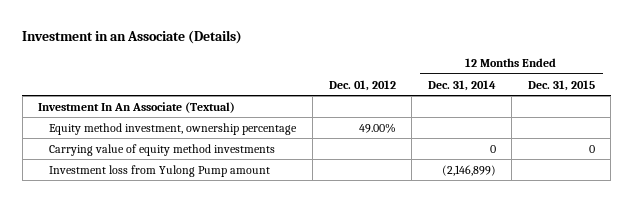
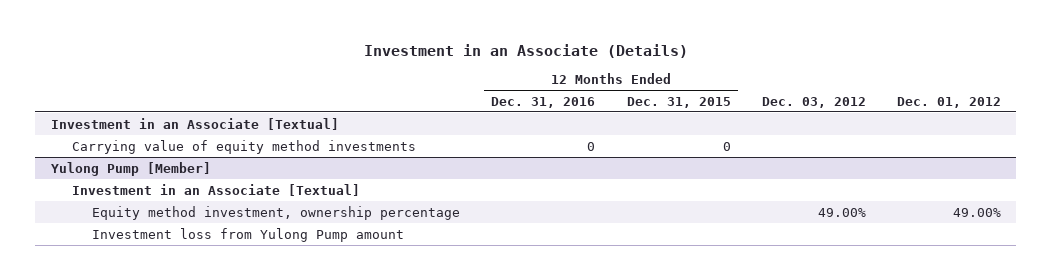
- | Dec. 01, 2012 | 12 Months Ended Dec. 31, 2014 | 12 Months Ended Dec. 31, 2015
+ | 12 Months Ended Dec. 31, 2016 | 12 Months Ended Dec. 31, 2015 | Dec. 03, 2012 | Dec. 01, 2012
- Investment In An Associate (Textual)
- Equity method investment, ownership percentage | 49.00% | |
+ Investment in an Associate [Textual]
- Investment loss from Yulong Pump amount | | (2,146,899) |
+ Yulong Pump [Member]
+ Investment in an Associate [Textual]
+ Equity method investment, ownership percentage | | | 49.00% | 49.00%
+ Investment loss from Yulong Pump amount

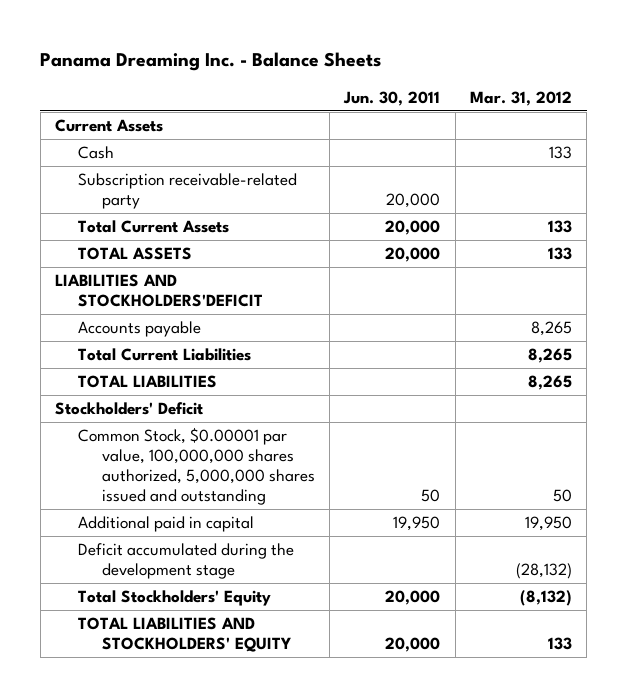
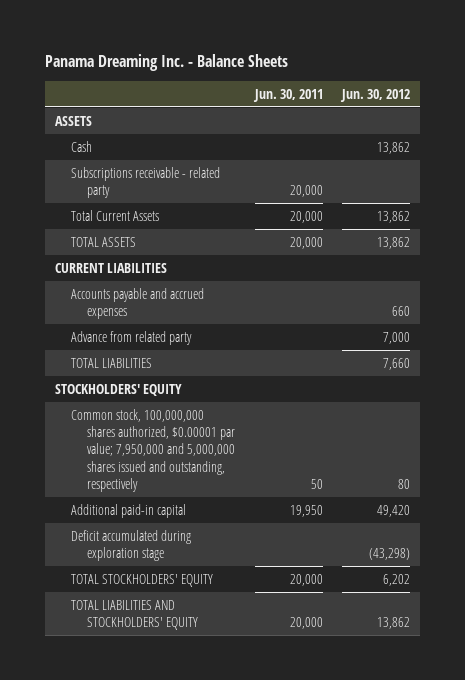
- | Jun. 30, 2011 | Mar. 31, 2012
+ | Jun. 30, 2011 | Jun. 30, 2012
- Current Assets
+ ASSETS
- Subscription receivable-related party | 20,000 |
+ Subscriptions receivable - related party | 20,000 |
- LIABILITIES AND STOCKHOLDERS'DEFICIT
- Accounts payable | | 8,265
- Total Current Liabilities | | 8,265
+ CURRENT LIABILITIES
+ Accounts payable and accrued expenses | | 660
+ Advance from related party | | 7,000
- Stockholders' Deficit
- Common Stock, $0.00001 par value, 100,000,000 shares authorized, 5,000,000 shares issued and outstanding | 50 | 50
- Additional paid in capital | 19,950 | 19,950
- Deficit accumulated during the development stage | | (28,132)
- Total Stockholders' Equity | 20,000 | (8,132)
+ STOCKHOLDERS' EQUITY
+ Common stock, 100,000,000 shares authorized, $0.00001 par value; 7,950,000 and 5,000,000 shares issued and outstanding, respectively | 50 | 80
+ Additional paid-in capital | 19,950 | 49,420
+ Deficit accumulated during exploration stage | | (43,298)
+ TOTAL STOCKHOLDERS' EQUITY | 20,000 | 6,202

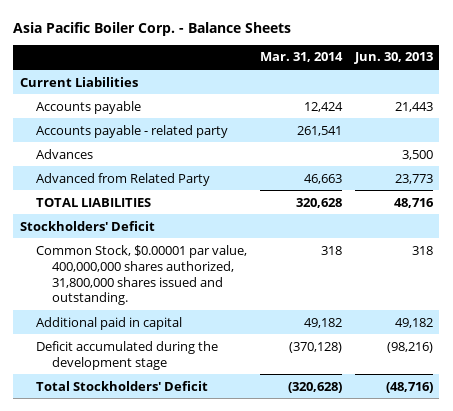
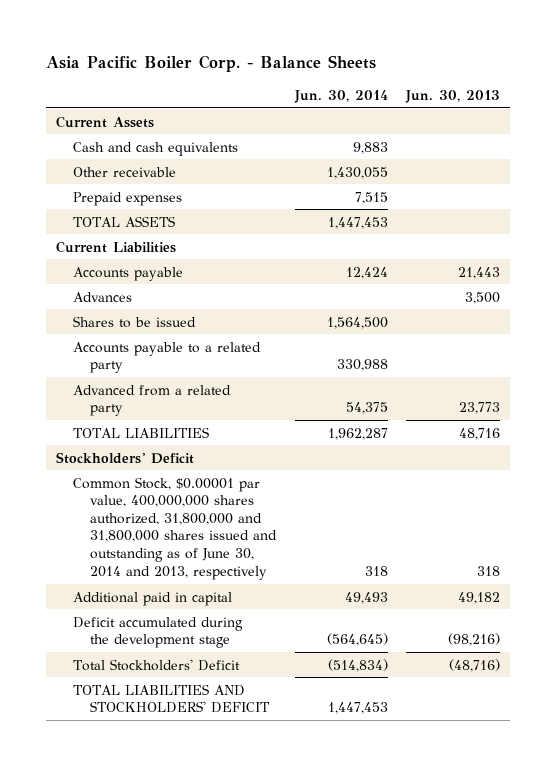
- | Mar. 31, 2014 | Jun. 30, 2013
+ | Jun. 30, 2014 | Jun. 30, 2013
+ Current Assets
+ Cash and cash equivalents | 9,883 |
+ Other receivable | 1,430,055 |
+ Prepaid expenses | 7,515 |
+ TOTAL ASSETS | 1,447,453 |
- Accounts payable - related party | 261,541 |
- Advanced from Related Party | 46,663 | 23,773
+ Shares to be issued | 1,564,500 |
+ Accounts payable to a related party | 330,988 |
+ Advanced from a related party | 54,375 | 23,773
- Common Stock, $0.00001 par value, 400,000,000 shares authorized, 31,800,000 shares issued and outstanding. | 318 | 318
+ Common Stock, $0.00001 par value, 400,000,000 shares authorized, 31,800,000 and 31,800,000 shares issued and outstanding as of June 30, 2014 and 2013, respectively | 318 | 318
+ TOTAL LIABILITIES AND STOCKHOLDERS' DEFICIT | 1,447,453 |

